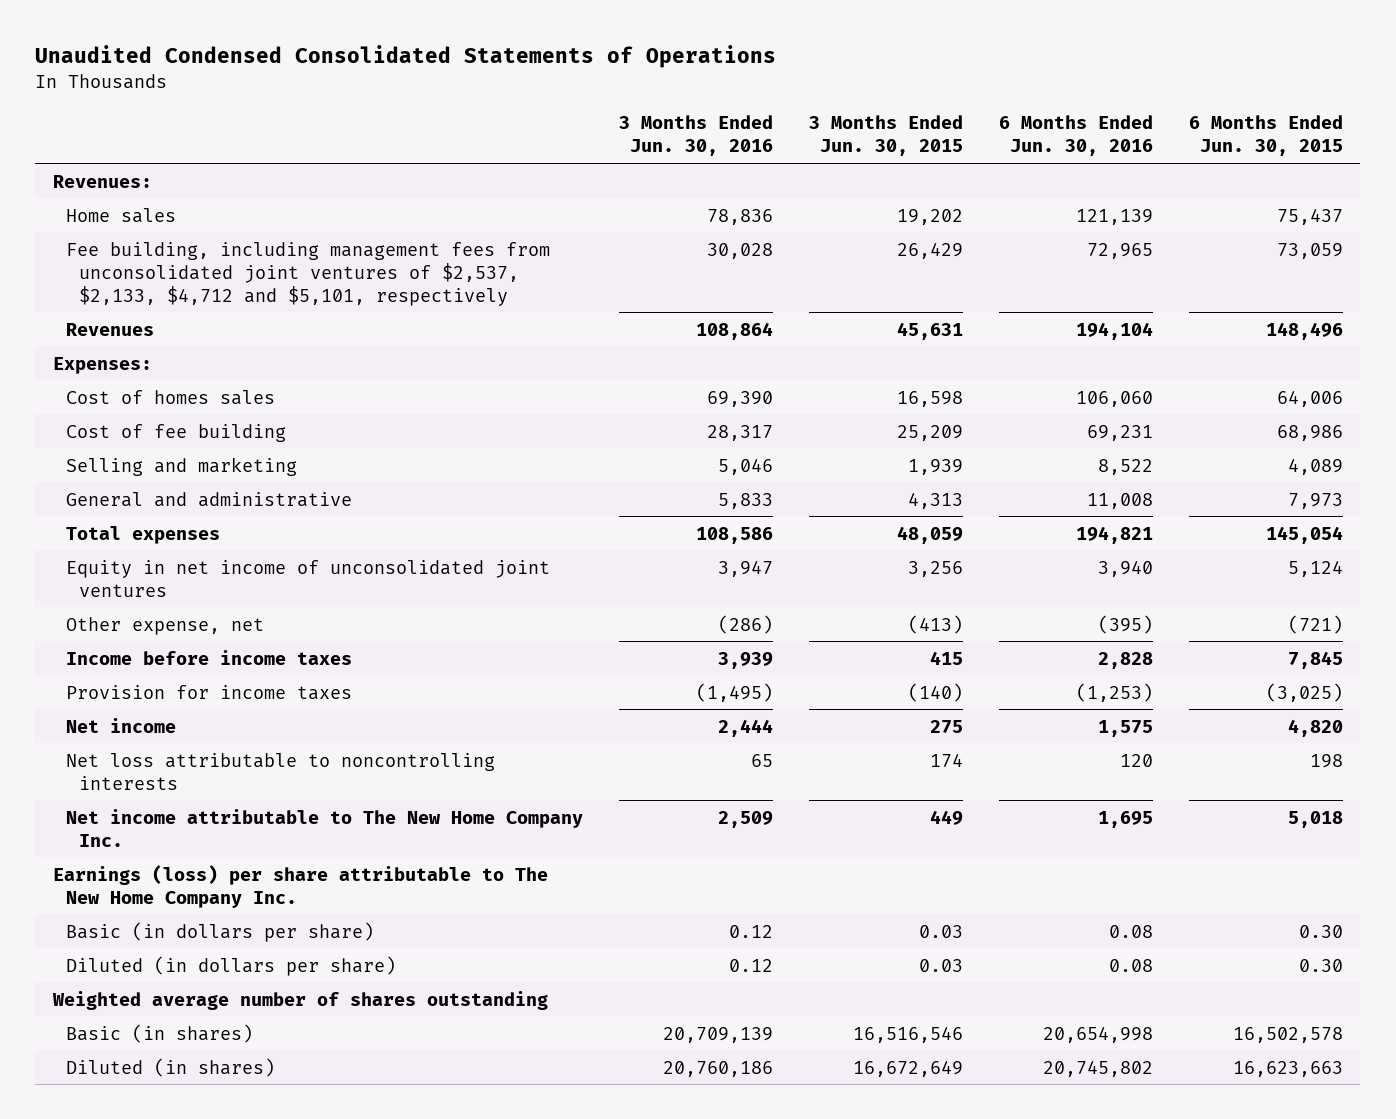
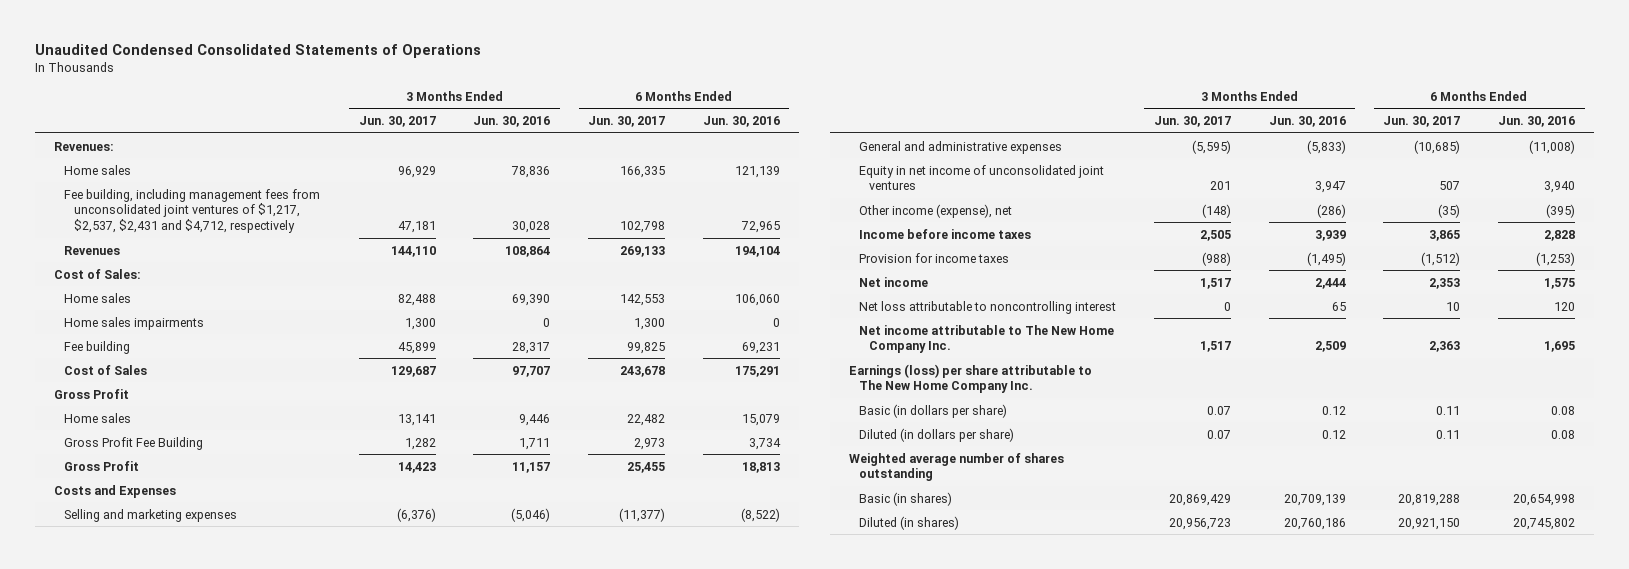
- | 3 Months Ended Jun. 30, 2016 | 3 Months Ended Jun. 30, 2015 | 6 Months Ended Jun. 30, 2016 | 6 Months Ended Jun. 30, 2015
+ | 3 Months Ended Jun. 30, 2017 | 3 Months Ended Jun. 30, 2016 | 6 Months Ended Jun. 30, 2017 | 6 Months Ended Jun. 30, 2016
- Fee building, including management fees from unconsolidated joint ventures of $2,537, $2,133, $4,712 and $5,101, respectively | 30,028 | 26,429 | 72,965 | 73,059
+ Fee building, including management fees from unconsolidated joint ventures of $1,217, $2,537, $2,431 and $4,712, respectively | 47,181 | 30,028 | 102,798 | 72,965
- Expenses:
- Cost of homes sales | 69,390 | 16,598 | 106,060 | 64,006
- Cost of fee building | 28,317 | 25,209 | 69,231 | 68,986
- Selling and marketing | 5,046 | 1,939 | 8,522 | 4,089
- General and administrative | 5,833 | 4,313 | 11,008 | 7,973
- Total expenses | 108,586 | 48,059 | 194,821 | 145,054
+ Cost of Sales:
+ Home sales | 82,488 | 69,390 | 142,553 | 106,060
+ Home sales impairments | 1,300 | 0 | 1,300 | 0
+ Fee building | 45,899 | 28,317 | 99,825 | 69,231
+ Cost of Sales | 129,687 | 97,707 | 243,678 | 175,291
+ Gross Profit
+ Home sales | 13,141 | 9,446 | 22,482 | 15,079
+ Gross Profit Fee Building | 1,282 | 1,711 | 2,973 | 3,734
+ Gross Profit | 14,423 | 11,157 | 25,455 | 18,813
+ Costs and Expenses
+ Selling and marketing expenses | (6,376) | (5,046) | (11,377) | (8,522)
+ General and administrative expenses | (5,595) | (5,833) | (10,685) | (11,008)
- Other expense, net | (286) | (413) | (395) | (721)
+ Other income (expense), net | (148) | (286) | (35) | (395)
- Net loss attributable to noncontrolling interests | 65 | 174 | 120 | 198
+ Net loss attributable to noncontrolling interest | 0 | 65 | 10 | 120

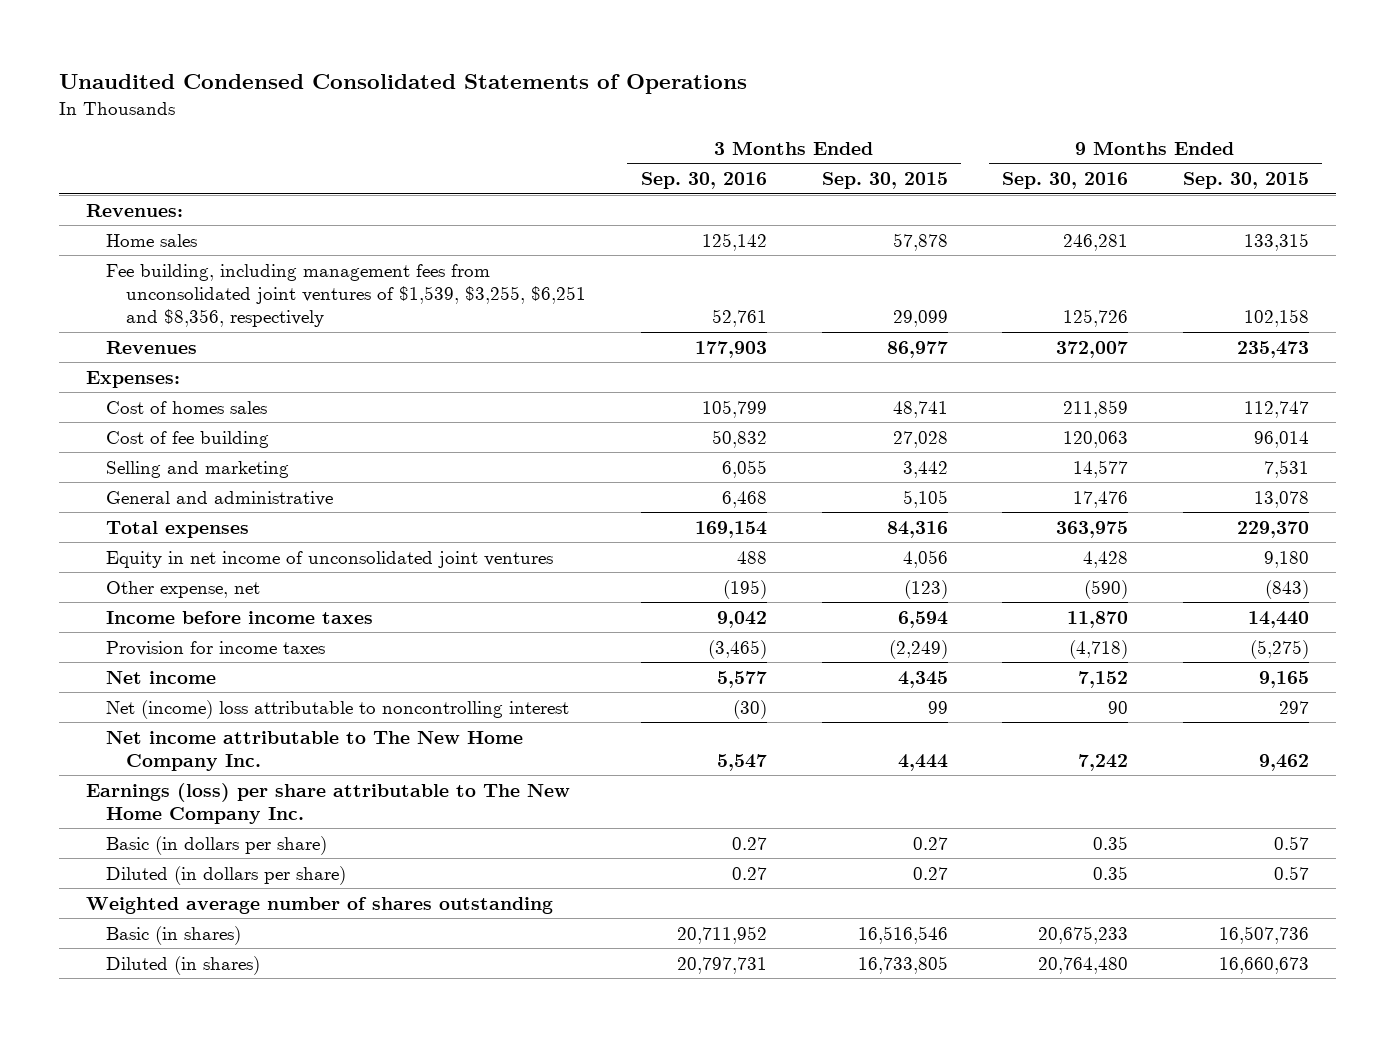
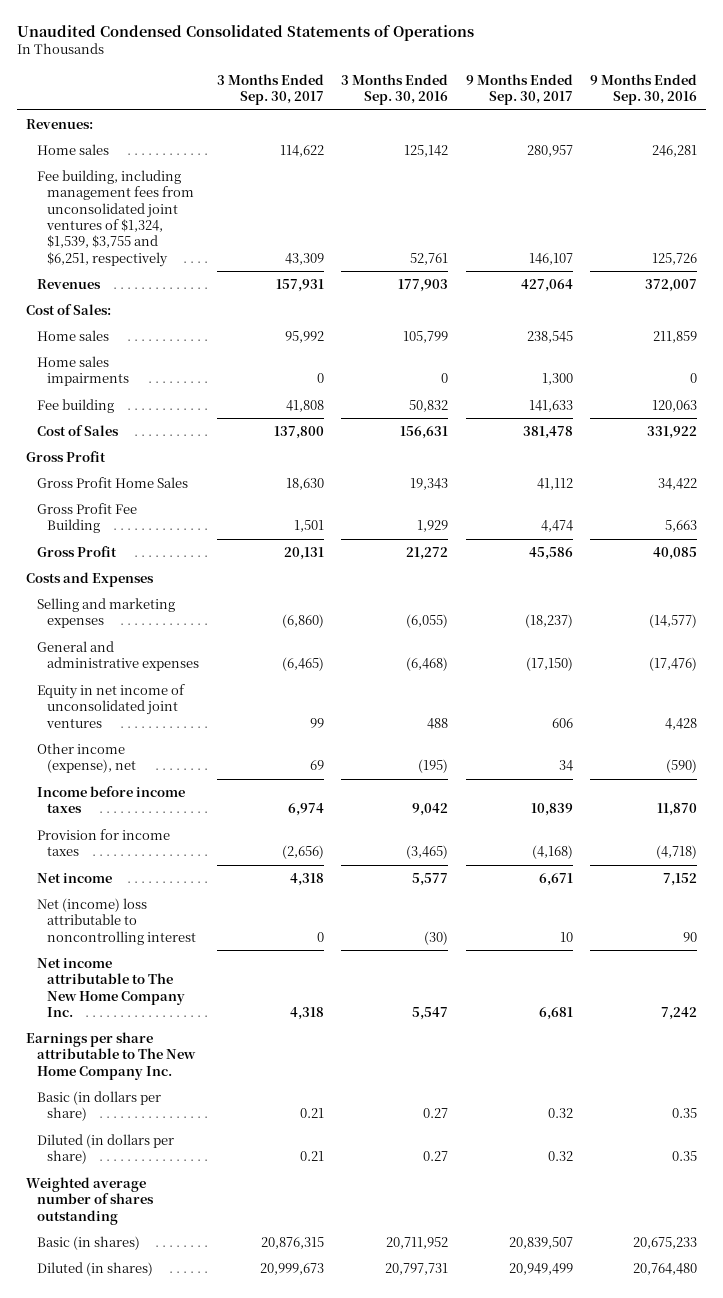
- | 3 Months Ended Sep. 30, 2016 | 3 Months Ended Sep. 30, 2015 | 9 Months Ended Sep. 30, 2016 | 9 Months Ended Sep. 30, 2015
+ | 3 Months Ended Sep. 30, 2017 | 3 Months Ended Sep. 30, 2016 | 9 Months Ended Sep. 30, 2017 | 9 Months Ended Sep. 30, 2016
- Fee building, including management fees from unconsolidated joint ventures of $1,539, $3,255, $6,251 and $8,356, respectively | 52,761 | 29,099 | 125,726 | 102,158
+ Fee building, including management fees from unconsolidated joint ventures of $1,324, $1,539, $3,755 and $6,251, respectively | 43,309 | 52,761 | 146,107 | 125,726
- Expenses:
- Cost of homes sales | 105,799 | 48,741 | 211,859 | 112,747
- Cost of fee building | 50,832 | 27,028 | 120,063 | 96,014
- Selling and marketing | 6,055 | 3,442 | 14,577 | 7,531
- General and administrative | 6,468 | 5,105 | 17,476 | 13,078
- Total expenses | 169,154 | 84,316 | 363,975 | 229,370
+ Cost of Sales:
+ Home sales | 95,992 | 105,799 | 238,545 | 211,859
+ Home sales impairments | 0 | 0 | 1,300 | 0
+ Fee building | 41,808 | 50,832 | 141,633 | 120,063
+ Cost of Sales | 137,800 | 156,631 | 381,478 | 331,922
+ Gross Profit
+ Gross Profit Home Sales | 18,630 | 19,343 | 41,112 | 34,422
+ Gross Profit Fee Building | 1,501 | 1,929 | 4,474 | 5,663
+ Gross Profit | 20,131 | 21,272 | 45,586 | 40,085
+ Costs and Expenses
+ Selling and marketing expenses | (6,860) | (6,055) | (18,237) | (14,577)
+ General and administrative expenses | (6,465) | (6,468) | (17,150) | (17,476)
- Other expense, net | (195) | (123) | (590) | (843)
+ Other income (expense), net | 69 | (195) | 34 | (590)
- Earnings (loss) per share attributable to The New Home Company Inc.
+ Earnings per share attributable to The New Home Company Inc.

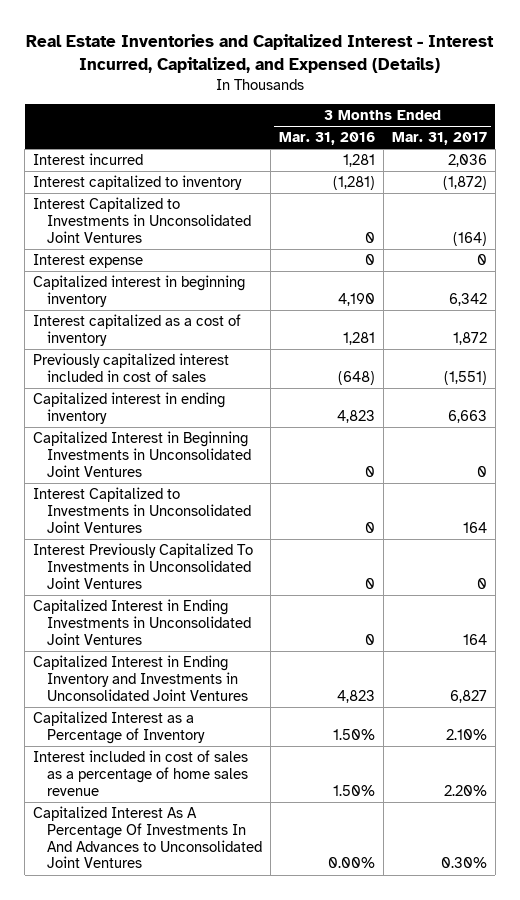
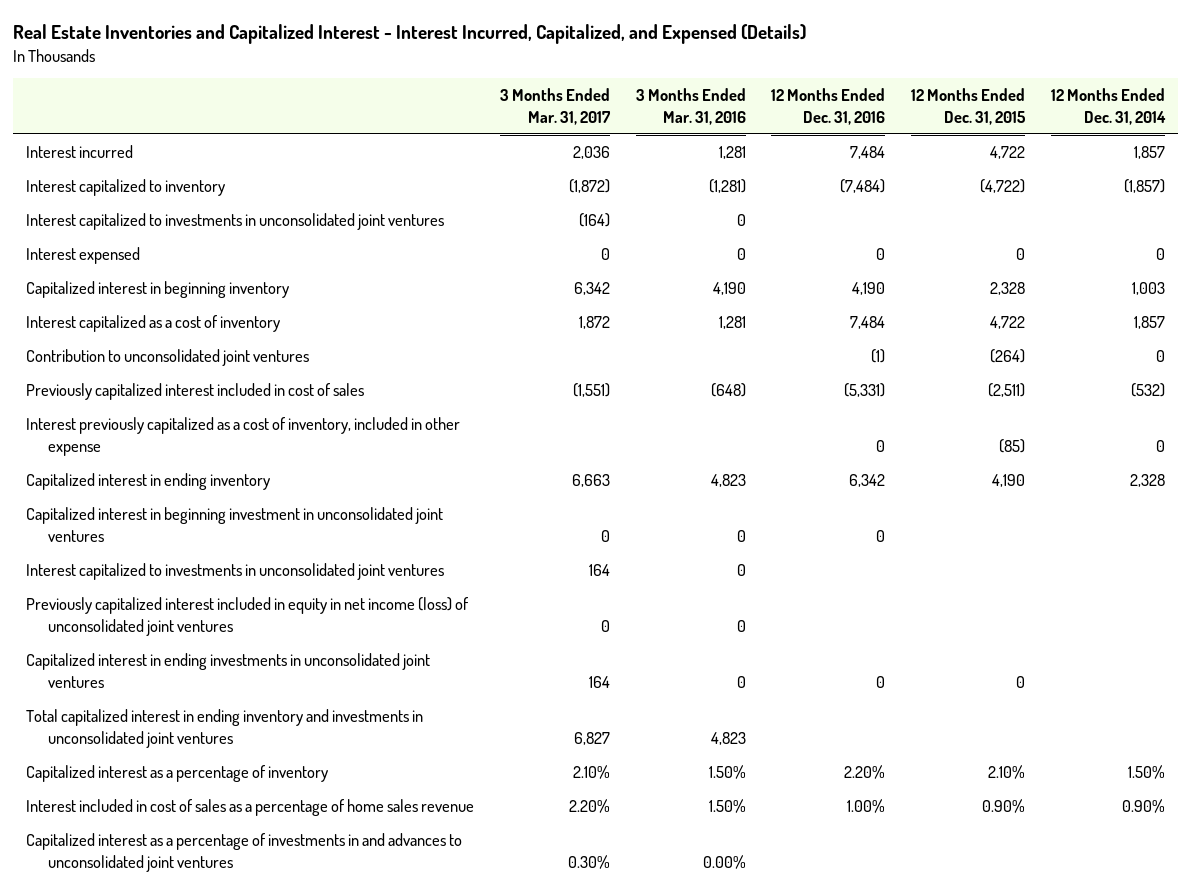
- | 3 Months Ended Mar. 31, 2016 | 3 Months Ended Mar. 31, 2017
+ | 3 Months Ended Mar. 31, 2017 | 3 Months Ended Mar. 31, 2016 | 12 Months Ended Dec. 31, 2016 | 12 Months Ended Dec. 31, 2015 | 12 Months Ended Dec. 31, 2014
- Interest Capitalized to Investments in Unconsolidated Joint Ventures | 0 | (164)
- Interest expense | 0 | 0
+ Interest capitalized to investments in unconsolidated joint ventures | (164) | 0 | | |
+ Interest expensed | 0 | 0 | 0 | 0 | 0
+ Contribution to unconsolidated joint ventures | | | (1) | (264) | 0
+ Interest previously capitalized as a cost of inventory, included in other expense | | | 0 | (85) | 0
- Capitalized Interest in Beginning Investments in Unconsolidated Joint Ventures | 0 | 0
- Interest Capitalized to Investments in Unconsolidated Joint Ventures | 0 | 164
- Interest Previously Capitalized To Investments in Unconsolidated Joint Ventures | 0 | 0
- Capitalized Interest in Ending Investments in Unconsolidated Joint Ventures | 0 | 164
- Capitalized Interest in Ending Inventory and Investments in Unconsolidated Joint Ventures | 4,823 | 6,827
- Capitalized Interest as a Percentage of Inventory | 1.50% | 2.10%
+ Capitalized interest in beginning investment in unconsolidated joint ventures | 0 | 0 | 0 | |
+ Interest capitalized to investments in unconsolidated joint ventures | 164 | 0 | | |
+ Previously capitalized interest included in equity in net income (loss) of unconsolidated joint ventures | 0 | 0 | | |
+ Capitalized interest in ending investments in unconsolidated joint ventures | 164 | 0 | 0 | 0 |
+ Total capitalized interest in ending inventory and investments in unconsolidated joint ventures | 6,827 | 4,823 | | |
+ Capitalized interest as a percentage of inventory | 2.10% | 1.50% | 2.20% | 2.10% | 1.50%
- Capitalized Interest As A Percentage Of Investments In And Advances to Unconsolidated Joint Ventures | 0.00% | 0.30%
+ Capitalized interest as a percentage of investments in and advances to unconsolidated joint ventures | 0.30% | 0.00% | | |

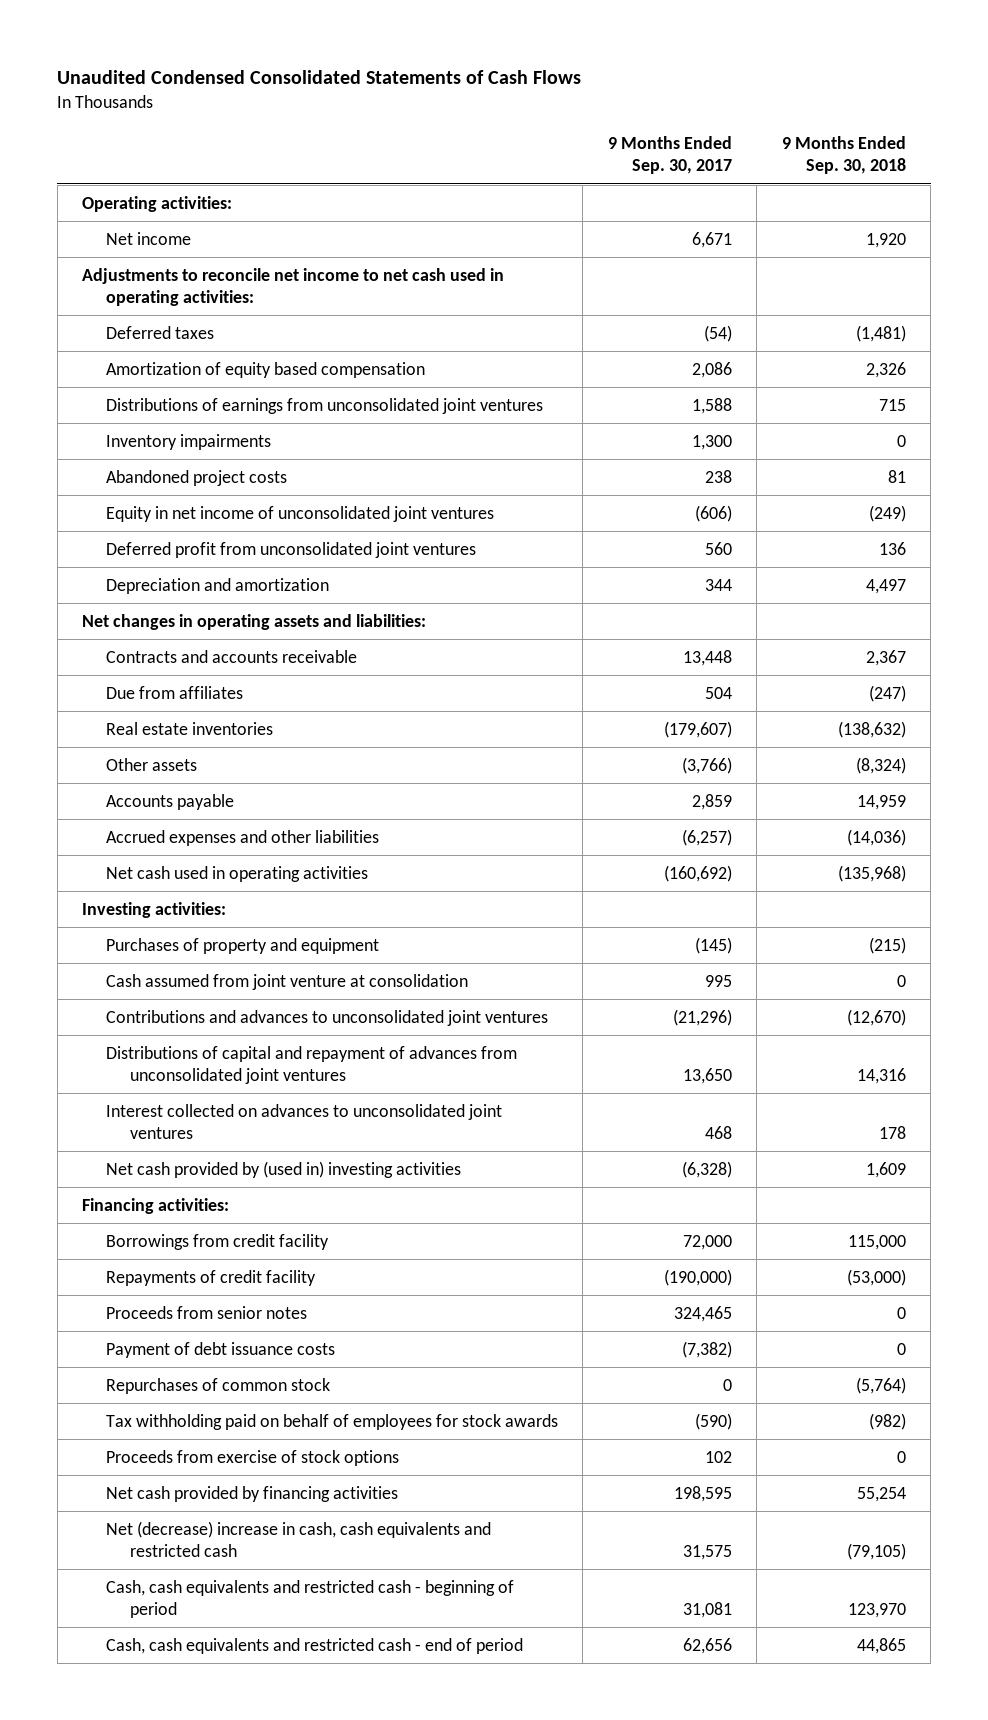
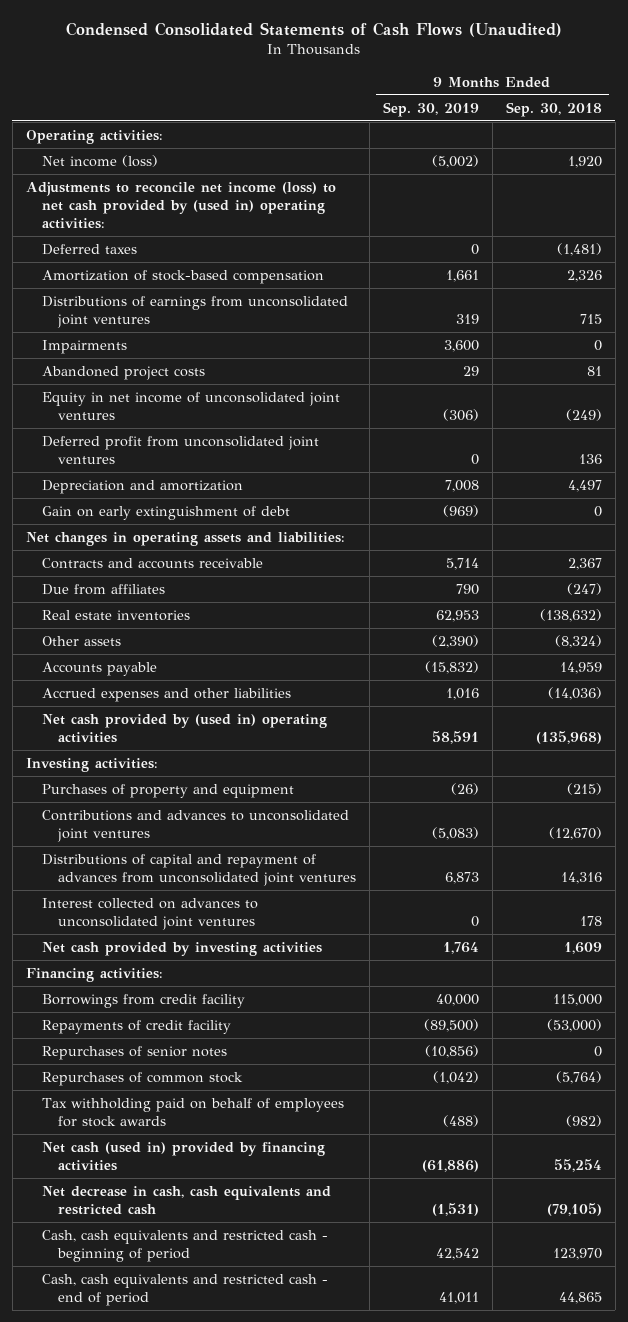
- Unaudited Condensed Consolidated Statements of Cash Flows
+ Condensed Consolidated Statements of Cash Flows (Unaudited)
- | 9 Months Ended Sep. 30, 2017 | 9 Months Ended Sep. 30, 2018
+ | 9 Months Ended Sep. 30, 2019 | 9 Months Ended Sep. 30, 2018
- Net income | 6,671 | 1,920
- Adjustments to reconcile net income to net cash used in operating activities:
+ Net income (loss) | (5,002) | 1,920
+ Adjustments to reconcile net income (loss) to net cash provided by (used in) operating activities:
- Amortization of equity based compensation | 2,086 | 2,326
+ Amortization of stock-based compensation | 1,661 | 2,326
- Inventory impairments | 1,300 | 0
+ Impairments | 3,600 | 0
+ Gain on early extinguishment of debt | (969) | 0
- Net cash used in operating activities | (160,692) | (135,968)
+ Net cash provided by (used in) operating activities | 58,591 | (135,968)
- Cash assumed from joint venture at consolidation | 995 | 0
- Net cash provided by (used in) investing activities | (6,328) | 1,609
+ Net cash provided by investing activities | 1,764 | 1,609
- Proceeds from senior notes | 324,465 | 0
- Payment of debt issuance costs | (7,382) | 0
+ Repurchases of senior notes | (10,856) | 0
- Proceeds from exercise of stock options | 102 | 0
- Net cash provided by financing activities | 198,595 | 55,254
- Net (decrease) increase in cash, cash equivalents and restricted cash | 31,575 | (79,105)
+ Net cash (used in) provided by financing activities | (61,886) | 55,254
+ Net decrease in cash, cash equivalents and restricted cash | (1,531) | (79,105)

